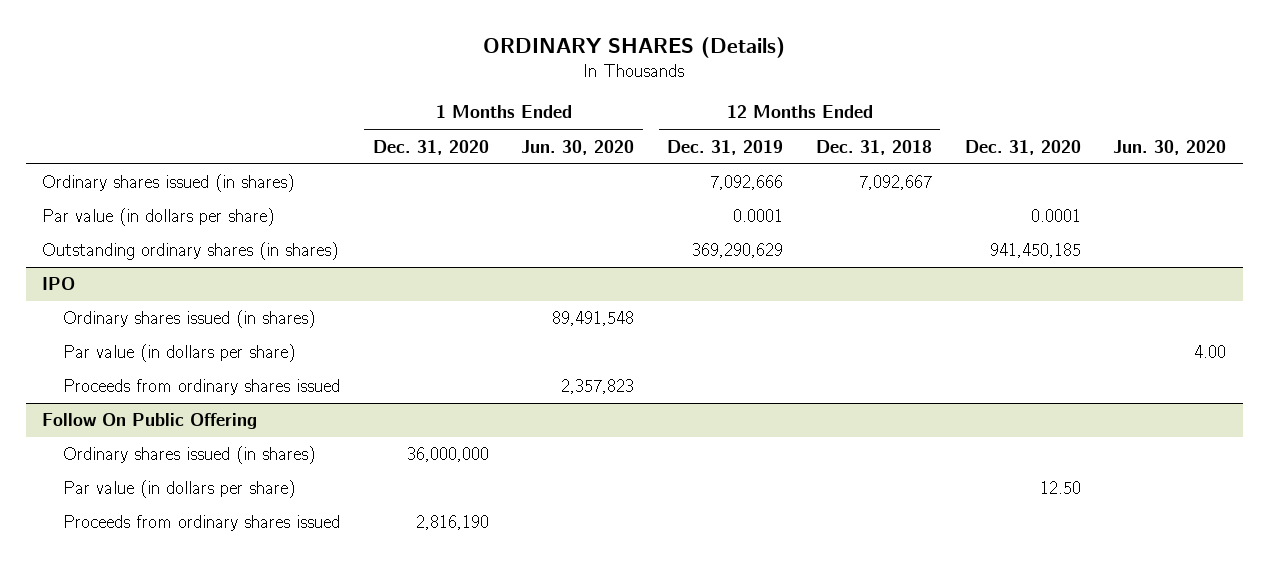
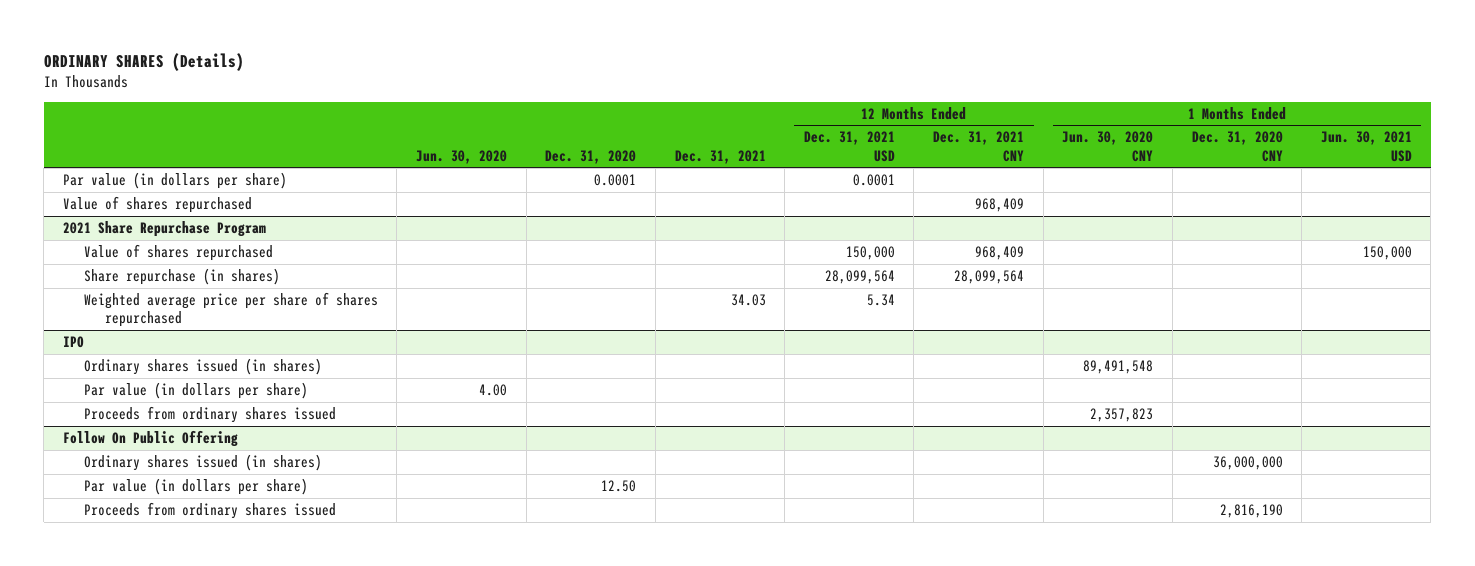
- | 1 Months Ended Dec. 31, 2020 | 1 Months Ended Jun. 30, 2020 | 12 Months Ended Dec. 31, 2019 | 12 Months Ended Dec. 31, 2018 | Dec. 31, 2020 | Jun. 30, 2020
+ | Jun. 30, 2020 | Dec. 31, 2020 | Dec. 31, 2021 | 12 Months Ended Dec. 31, 2021 USD | 12 Months Ended Dec. 31, 2021 CNY | 1 Months Ended Jun. 30, 2020 CNY | 1 Months Ended Dec. 31, 2020 CNY | 1 Months Ended Jun. 30, 2021 USD
- Ordinary shares issued (in shares) | | | 7,092,666 | 7,092,667 | |
- Outstanding ordinary shares (in shares) | | | 369,290,629 | | 941,450,185 |
+ Value of shares repurchased | | | | | 968,409 | | |
+ 2021 Share Repurchase Program
+ Value of shares repurchased | | | | 150,000 | 968,409 | | | 150,000
+ Share repurchase (in shares) | | | | 28,099,564 | 28,099,564 | | |
+ Weighted average price per share of shares repurchased | | | 34.03 | 5.34 | | | |

